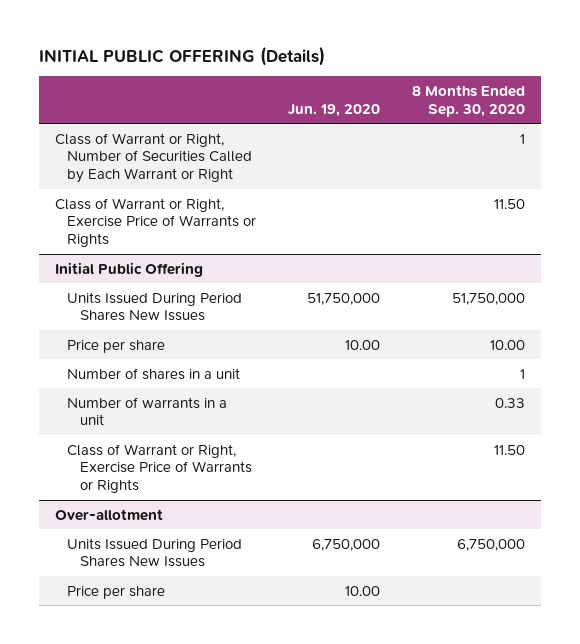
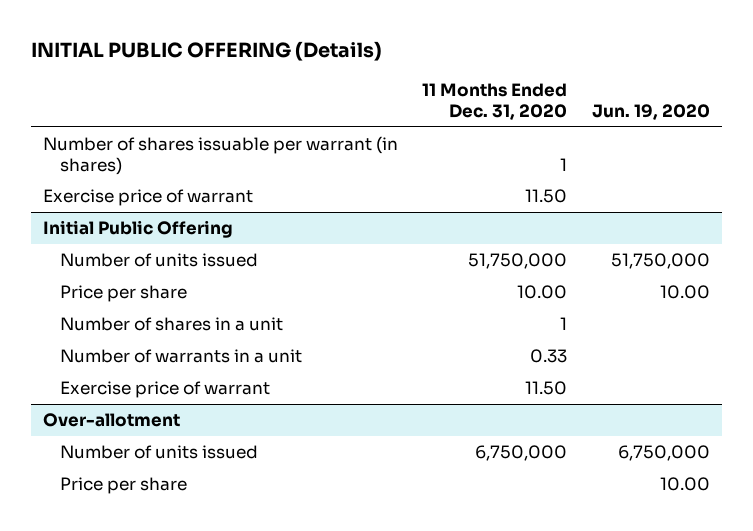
- | Jun. 19, 2020 | 8 Months Ended Sep. 30, 2020
+ | 11 Months Ended Dec. 31, 2020 | Jun. 19, 2020
- Class of Warrant or Right, Number of Securities Called by Each Warrant or Right | | 1
- Class of Warrant or Right, Exercise Price of Warrants or Rights | | 11.50
+ Number of shares issuable per warrant (in shares) | 1 |
+ Exercise price of warrant | 11.50 |
@ Initial Public Offering
- Units Issued During Period Shares New Issues | 51,750,000 | 51,750,000
+ Number of units issued | 51,750,000 | 51,750,000
- Class of Warrant or Right, Exercise Price of Warrants or Rights | | 11.50
+ Exercise price of warrant | 11.50 |
@ Over-allotment
- Units Issued During Period Shares New Issues | 6,750,000 | 6,750,000
+ Number of units issued | 6,750,000 | 6,750,000

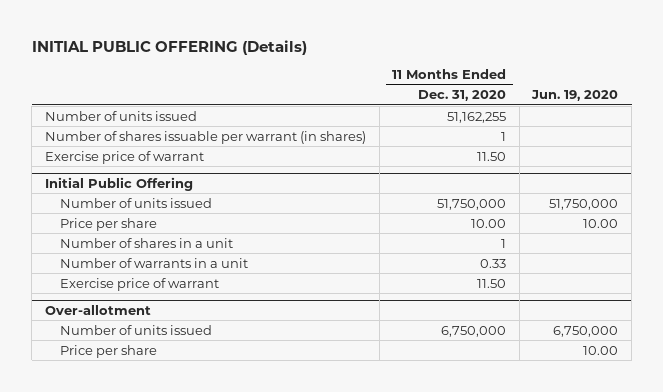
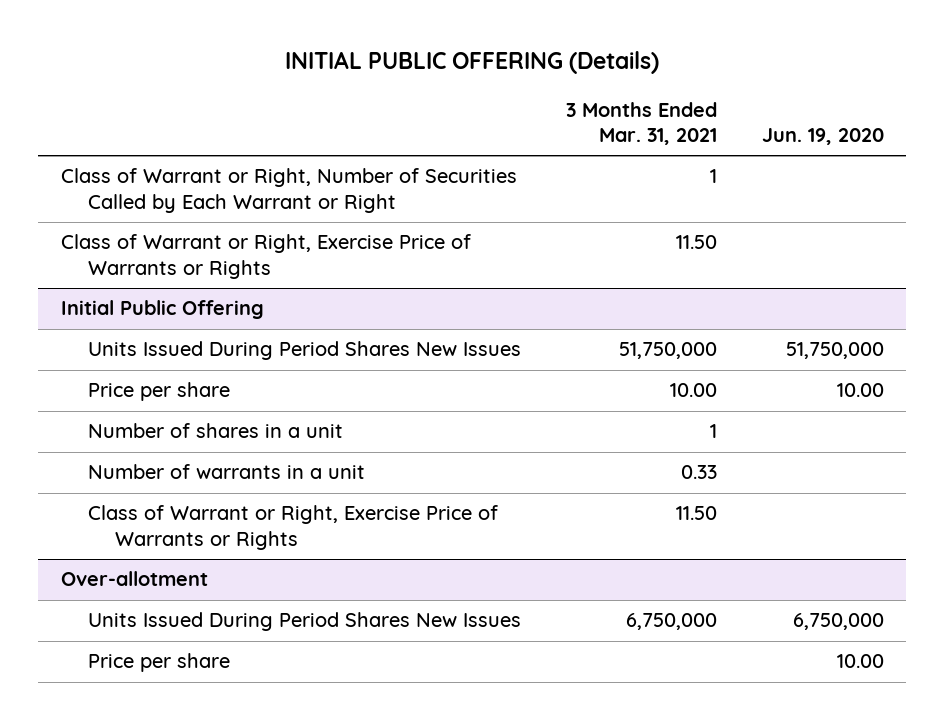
- | 11 Months Ended Dec. 31, 2020 | Jun. 19, 2020
+ | 3 Months Ended Mar. 31, 2021 | Jun. 19, 2020
- Number of units issued | 51,162,255 |
- Number of shares issuable per warrant (in shares) | 1 |
- Exercise price of warrant | 11.50 |
+ Class of Warrant or Right, Number of Securities Called by Each Warrant or Right | 1 |
+ Class of Warrant or Right, Exercise Price of Warrants or Rights | 11.50 |
@ Initial Public Offering
- Number of units issued | 51,750,000 | 51,750,000
+ Units Issued During Period Shares New Issues | 51,750,000 | 51,750,000
- Exercise price of warrant | 11.50 |
+ Class of Warrant or Right, Exercise Price of Warrants or Rights | 11.50 |
@ Over-allotment
- Number of units issued | 6,750,000 | 6,750,000
+ Units Issued During Period Shares New Issues | 6,750,000 | 6,750,000

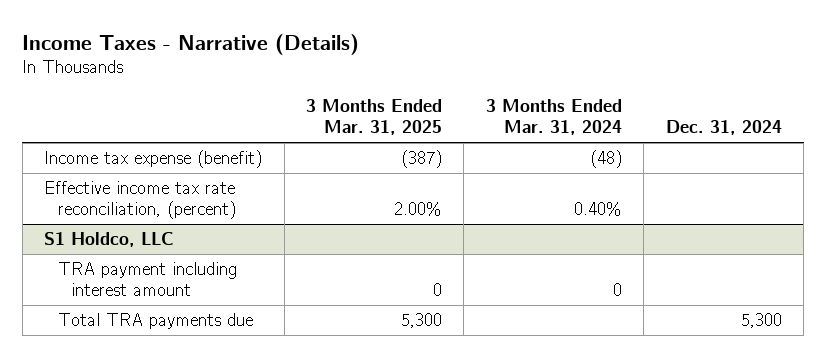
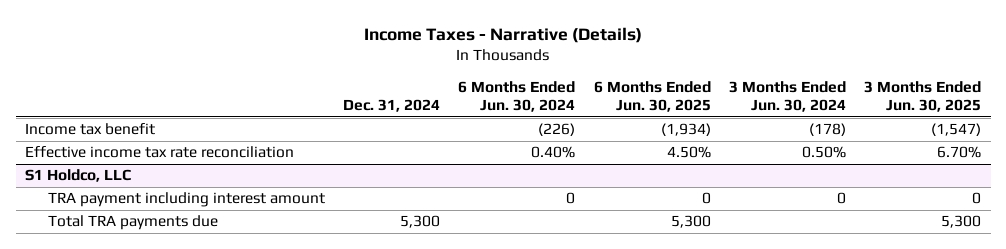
- | 3 Months Ended Mar. 31, 2025 | 3 Months Ended Mar. 31, 2024 | Dec. 31, 2024
+ | Dec. 31, 2024 | 6 Months Ended Jun. 30, 2024 | 6 Months Ended Jun. 30, 2025 | 3 Months Ended Jun. 30, 2024 | 3 Months Ended Jun. 30, 2025
- Income tax expense (benefit) | (387) | (48) |
- Effective income tax rate reconciliation, (percent) | 2.00% | 0.40% |
+ Income tax benefit | | (226) | (1,934) | (178) | (1,547)
+ Effective income tax rate reconciliation | | 0.40% | 4.50% | 0.50% | 6.70%

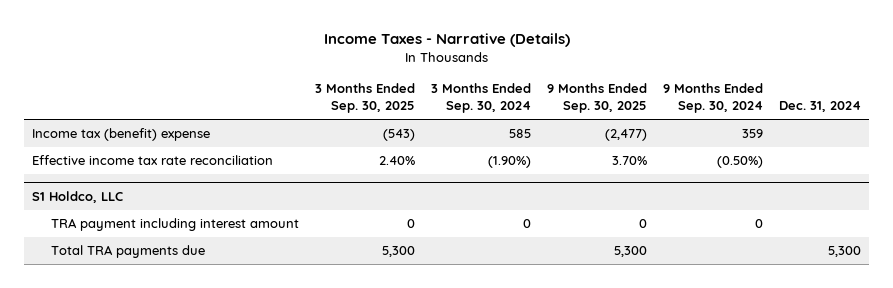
- | Dec. 31, 2024 | 6 Months Ended Jun. 30, 2024 | 6 Months Ended Jun. 30, 2025 | 3 Months Ended Jun. 30, 2024 | 3 Months Ended Jun. 30, 2025
+ | 3 Months Ended Sep. 30, 2025 | 3 Months Ended Sep. 30, 2024 | 9 Months Ended Sep. 30, 2025 | 9 Months Ended Sep. 30, 2024 | Dec. 31, 2024
- Income tax benefit | | (226) | (1,934) | (178) | (1,547)
+ Income tax (benefit) expense | (543) | 585 | (2,477) | 359 |

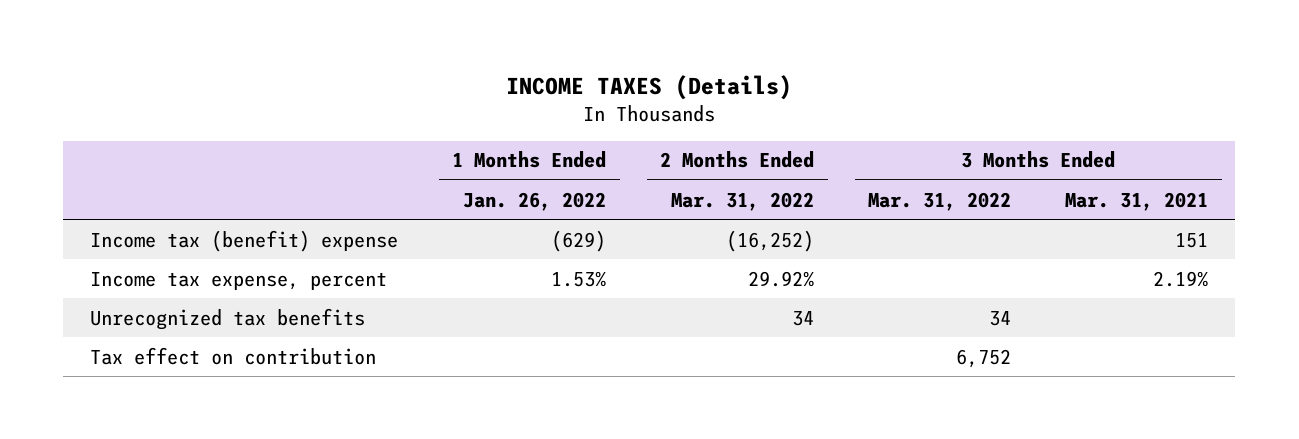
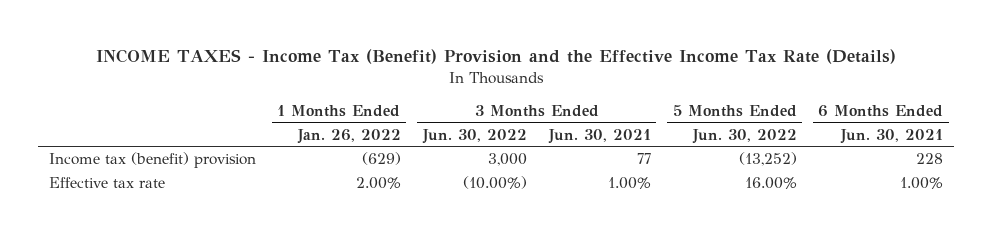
- INCOME TAXES (Details)
+ INCOME TAXES - Income Tax (Benefit) Provision and the Effective Income Tax Rate (Details)
- | 1 Months Ended Jan. 26, 2022 | 2 Months Ended Mar. 31, 2022 | 3 Months Ended Mar. 31, 2022 | 3 Months Ended Mar. 31, 2021
+ | 1 Months Ended Jan. 26, 2022 | 3 Months Ended Jun. 30, 2022 | 3 Months Ended Jun. 30, 2021 | 5 Months Ended Jun. 30, 2022 | 6 Months Ended Jun. 30, 2021
- Income tax (benefit) expense | (629) | (16,252) | | 151
- Income tax expense, percent | 1.53% | 29.92% | | 2.19%
- Unrecognized tax benefits | | 34 | 34 |
- Tax effect on contribution | | | 6,752 |
+ Income tax (benefit) provision | (629) | 3,000 | 77 | (13,252) | 228
+ Effective tax rate | 2.00% | (10.00%) | 1.00% | 16.00% | 1.00%

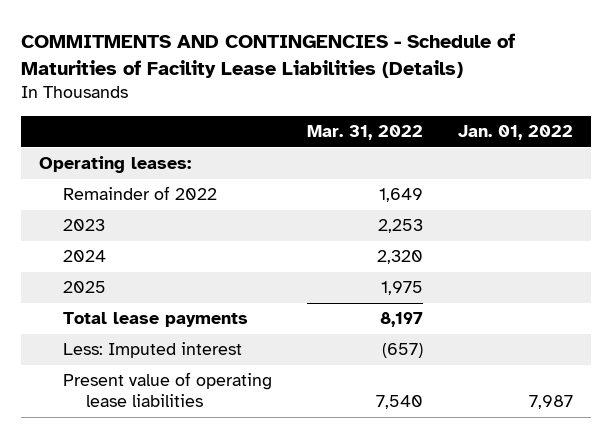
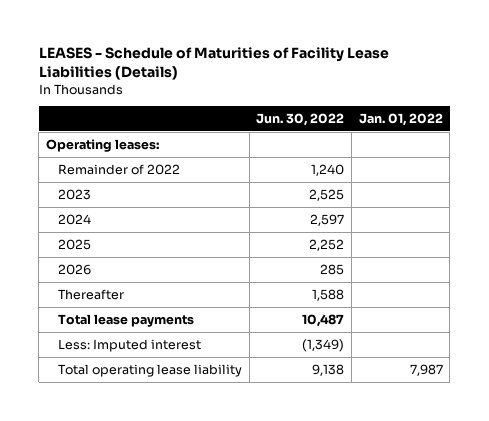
- COMMITMENTS AND CONTINGENCIES - Schedule of Maturities of Facility Lease Liabilities (Details)
+ LEASES - Schedule of Maturities of Facility Lease Liabilities (Details)
- | Mar. 31, 2022 | Jan. 01, 2022
+ | Jun. 30, 2022 | Jan. 01, 2022
+ 2026 | 285 |
+ Thereafter | 1,588 |
- Present value of operating lease liabilities | 7,540 | 7,987
+ Total operating lease liability | 9,138 | 7,987

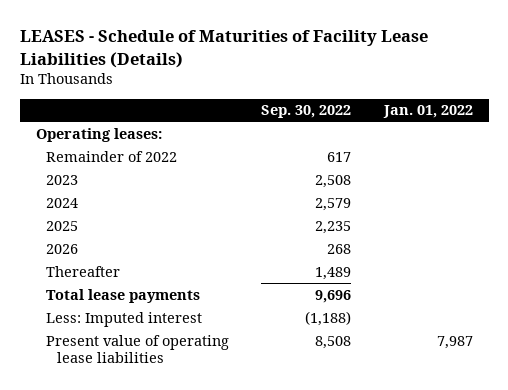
- | Jun. 30, 2022 | Jan. 01, 2022
+ | Sep. 30, 2022 | Jan. 01, 2022
- Total operating lease liability | 9,138 | 7,987
+ Present value of operating lease liabilities | 8,508 | 7,987

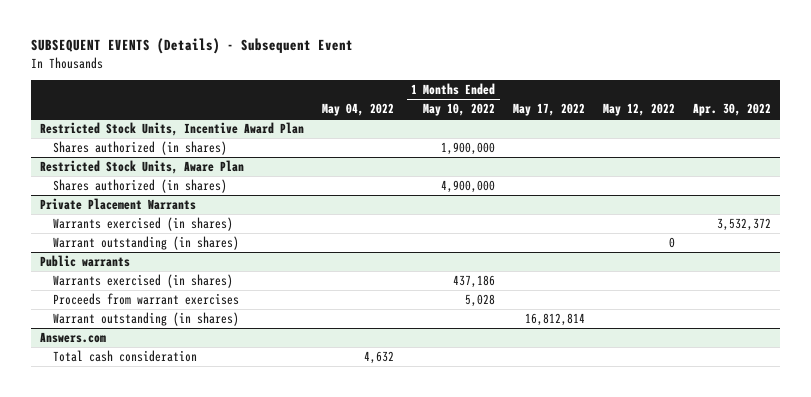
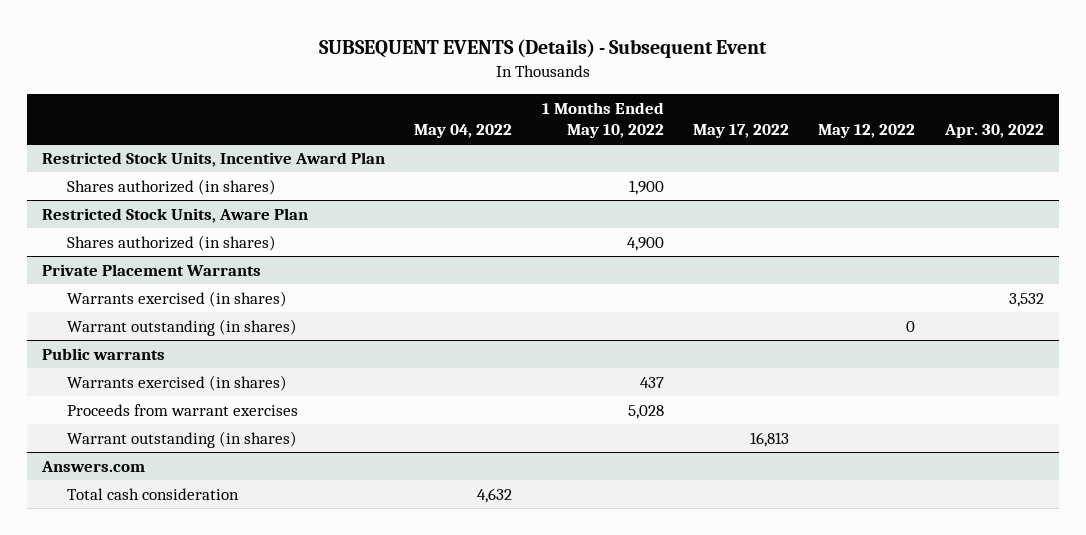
@ Restricted Stock Units, Incentive Award Plan
- Shares authorized (in shares) | | 1,900,000 | | |
+ Shares authorized (in shares) | | 1,900 | | |
@ Restricted Stock Units, Aware Plan
- Shares authorized (in shares) | | 4,900,000 | | |
+ Shares authorized (in shares) | | 4,900 | | |
@ Private Placement Warrants
- Warrants exercised (in shares) | | | | | 3,532,372
+ Warrants exercised (in shares) | | | | | 3,532
@ Public warrants
- Warrants exercised (in shares) | | 437,186 | | |
+ Warrants exercised (in shares) | | 437 | | |
- Warrant outstanding (in shares) | | | 16,812,814 | |
+ Warrant outstanding (in shares) | | | 16,813 | |

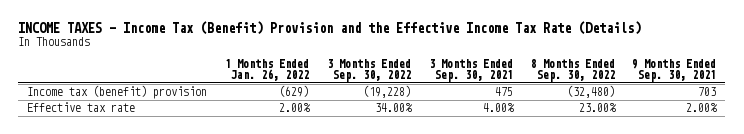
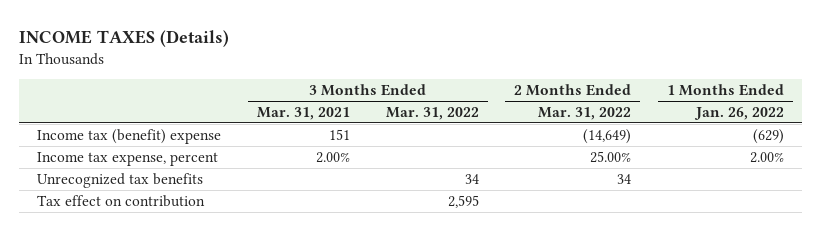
- INCOME TAXES - Income Tax (Benefit) Provision and the Effective Income Tax Rate (Details)
+ INCOME TAXES (Details)
- | 1 Months Ended Jan. 26, 2022 | 3 Months Ended Sep. 30, 2022 | 3 Months Ended Sep. 30, 2021 | 8 Months Ended Sep. 30, 2022 | 9 Months Ended Sep. 30, 2021
+ | 3 Months Ended Mar. 31, 2021 | 3 Months Ended Mar. 31, 2022 | 2 Months Ended Mar. 31, 2022 | 1 Months Ended Jan. 26, 2022
- Income tax (benefit) provision | (629) | (19,228) | 475 | (32,480) | 703
- Effective tax rate | 2.00% | 34.00% | 4.00% | 23.00% | 2.00%
+ Income tax (benefit) expense | 151 | | (14,649) | (629)
+ Income tax expense, percent | 2.00% | | 25.00% | 2.00%
+ Unrecognized tax benefits | | 34 | 34 |
+ Tax effect on contribution | | 2,595 | |

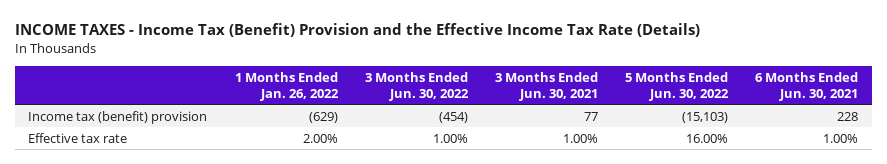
- INCOME TAXES (Details)
+ INCOME TAXES - Income Tax (Benefit) Provision and the Effective Income Tax Rate (Details)
- | 3 Months Ended Mar. 31, 2021 | 3 Months Ended Mar. 31, 2022 | 2 Months Ended Mar. 31, 2022 | 1 Months Ended Jan. 26, 2022
+ | 1 Months Ended Jan. 26, 2022 | 3 Months Ended Jun. 30, 2022 | 3 Months Ended Jun. 30, 2021 | 5 Months Ended Jun. 30, 2022 | 6 Months Ended Jun. 30, 2021
- Income tax (benefit) expense | 151 | | (14,649) | (629)
- Income tax expense, percent | 2.00% | | 25.00% | 2.00%
- Unrecognized tax benefits | | 34 | 34 |
- Tax effect on contribution | | 2,595 | |
+ Income tax (benefit) provision | (629) | (454) | 77 | (15,103) | 228
+ Effective tax rate | 2.00% | 1.00% | 1.00% | 16.00% | 1.00%

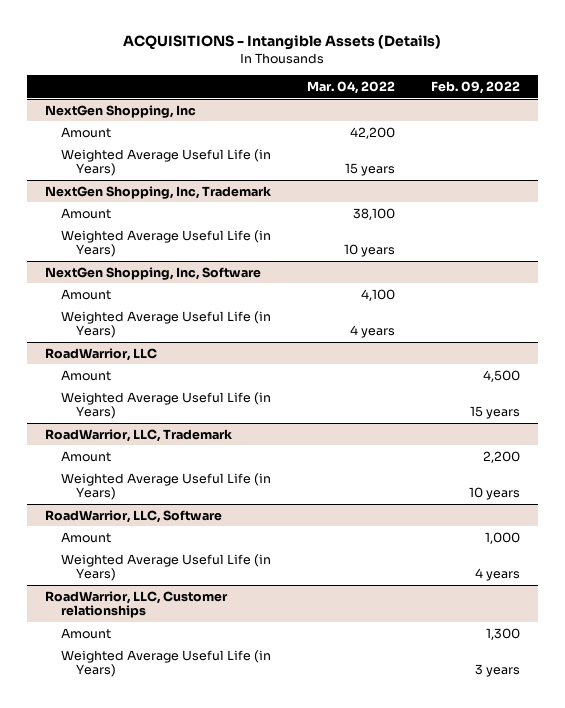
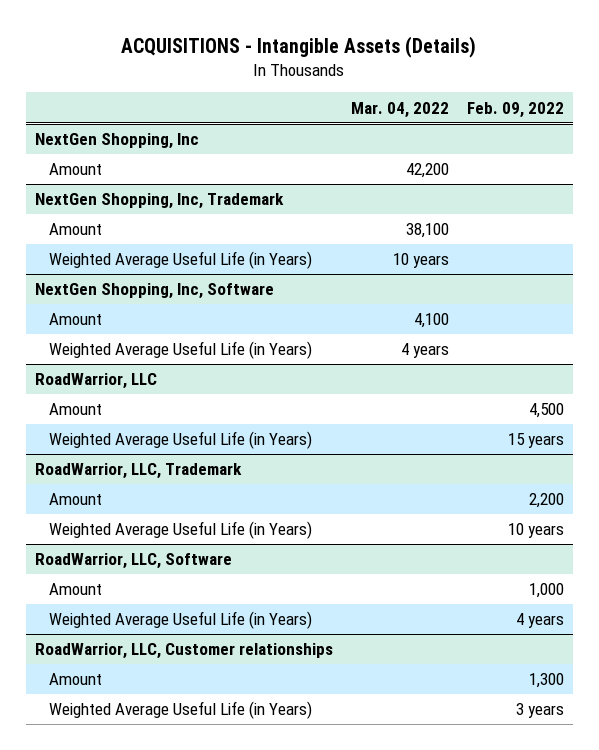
@ NextGen Shopping, Inc
- Weighted Average Useful Life (in Years) | 15 years |

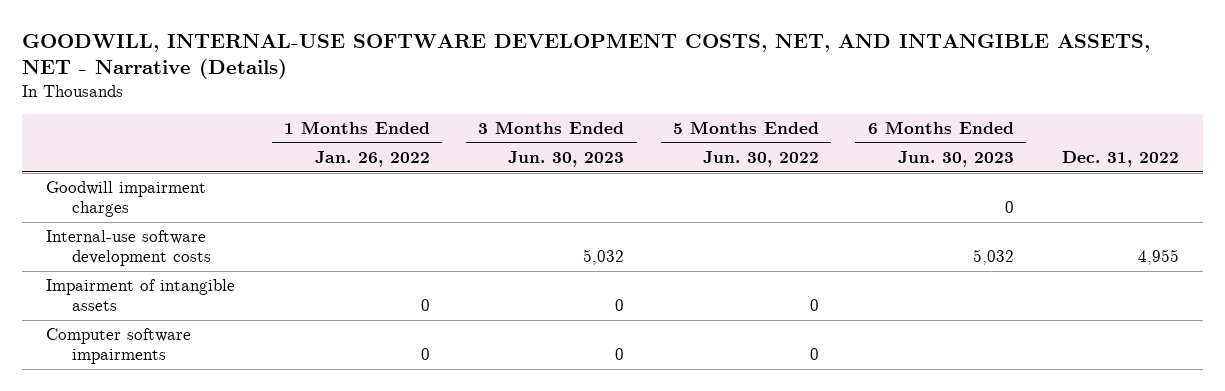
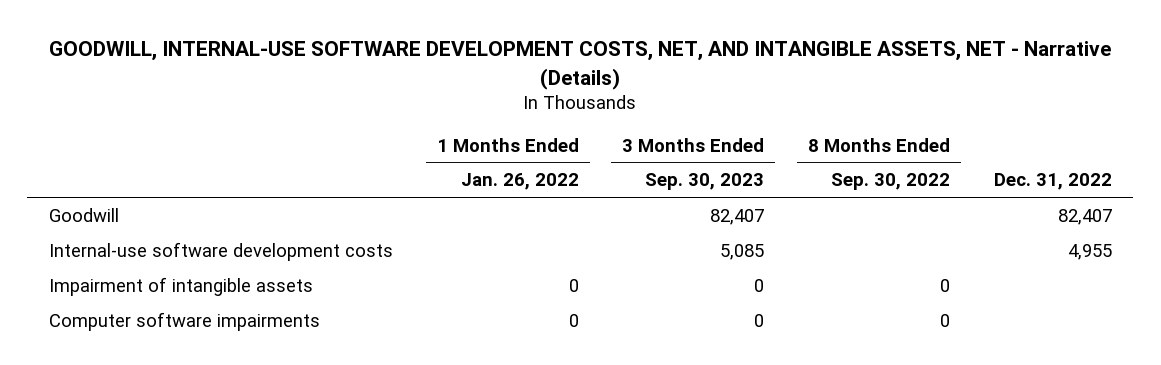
- | 1 Months Ended Jan. 26, 2022 | 3 Months Ended Jun. 30, 2023 | 5 Months Ended Jun. 30, 2022 | 6 Months Ended Jun. 30, 2023 | Dec. 31, 2022
+ | 1 Months Ended Jan. 26, 2022 | 3 Months Ended Sep. 30, 2023 | 8 Months Ended Sep. 30, 2022 | Dec. 31, 2022
- Goodwill impairment charges | | | | 0 |
+ Goodwill | | 82,407 | | 82,407

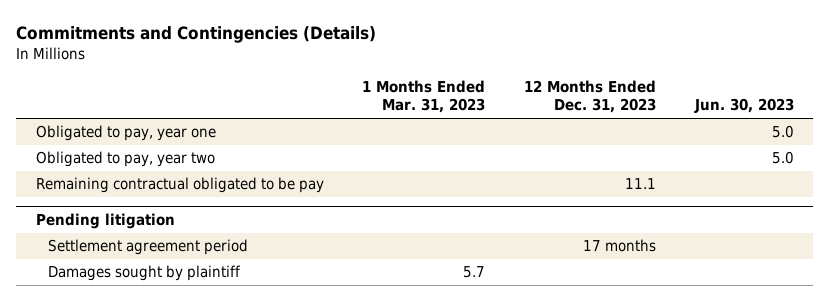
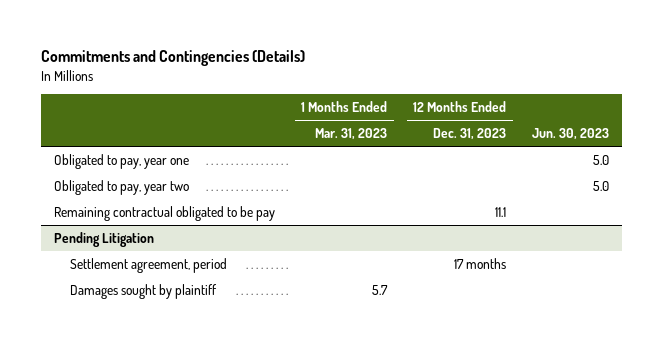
- Pending litigation
- Settlement agreement period | | 17 months |
+ Pending Litigation
+ Settlement agreement, period | | 17 months |

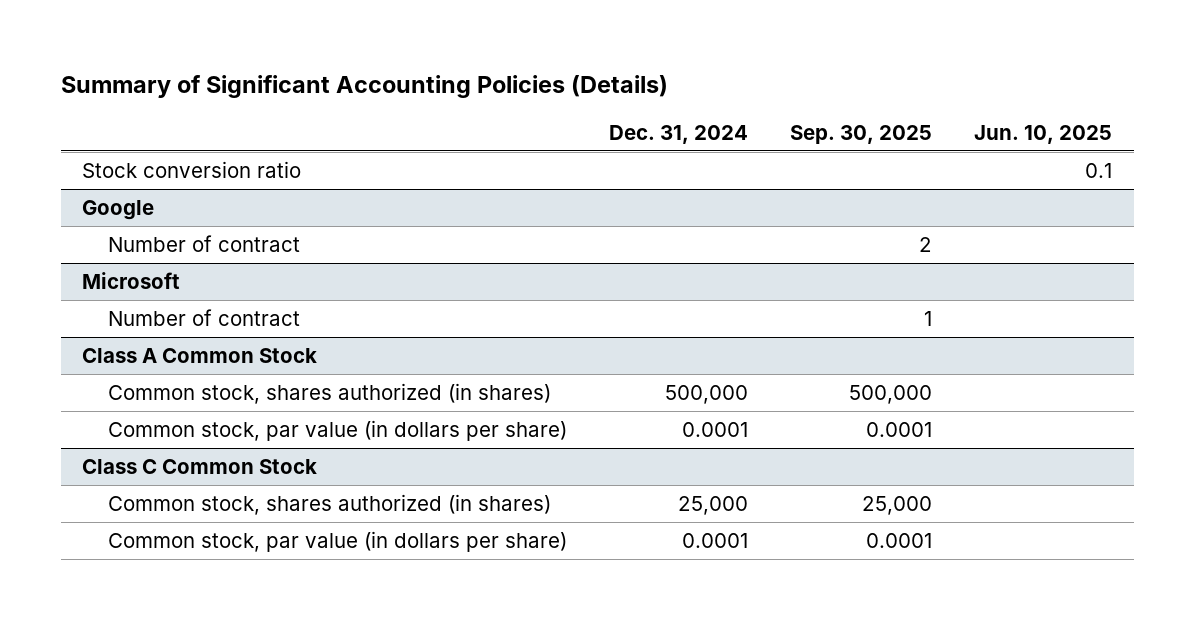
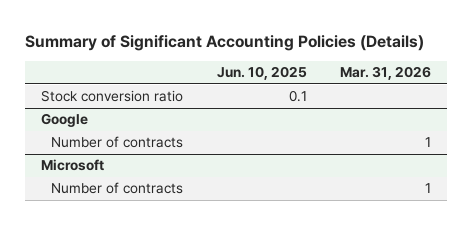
- | Dec. 31, 2024 | Sep. 30, 2025 | Jun. 10, 2025
+ | Jun. 10, 2025 | Mar. 31, 2026
@ Google
- Number of contract | | 2 |
+ Number of contracts | | 1
@ Microsoft
- Number of contract | | 1 |
- Class A Common Stock
- Common stock, shares authorized (in shares) | 500,000 | 500,000 |
- Common stock, par value (in dollars per share) | 0.0001 | 0.0001 |
- Class C Common Stock
- Common stock, shares authorized (in shares) | 25,000 | 25,000 |
- Common stock, par value (in dollars per share) | 0.0001 | 0.0001 |
@ Microsoft
+ Number of contracts | | 1

